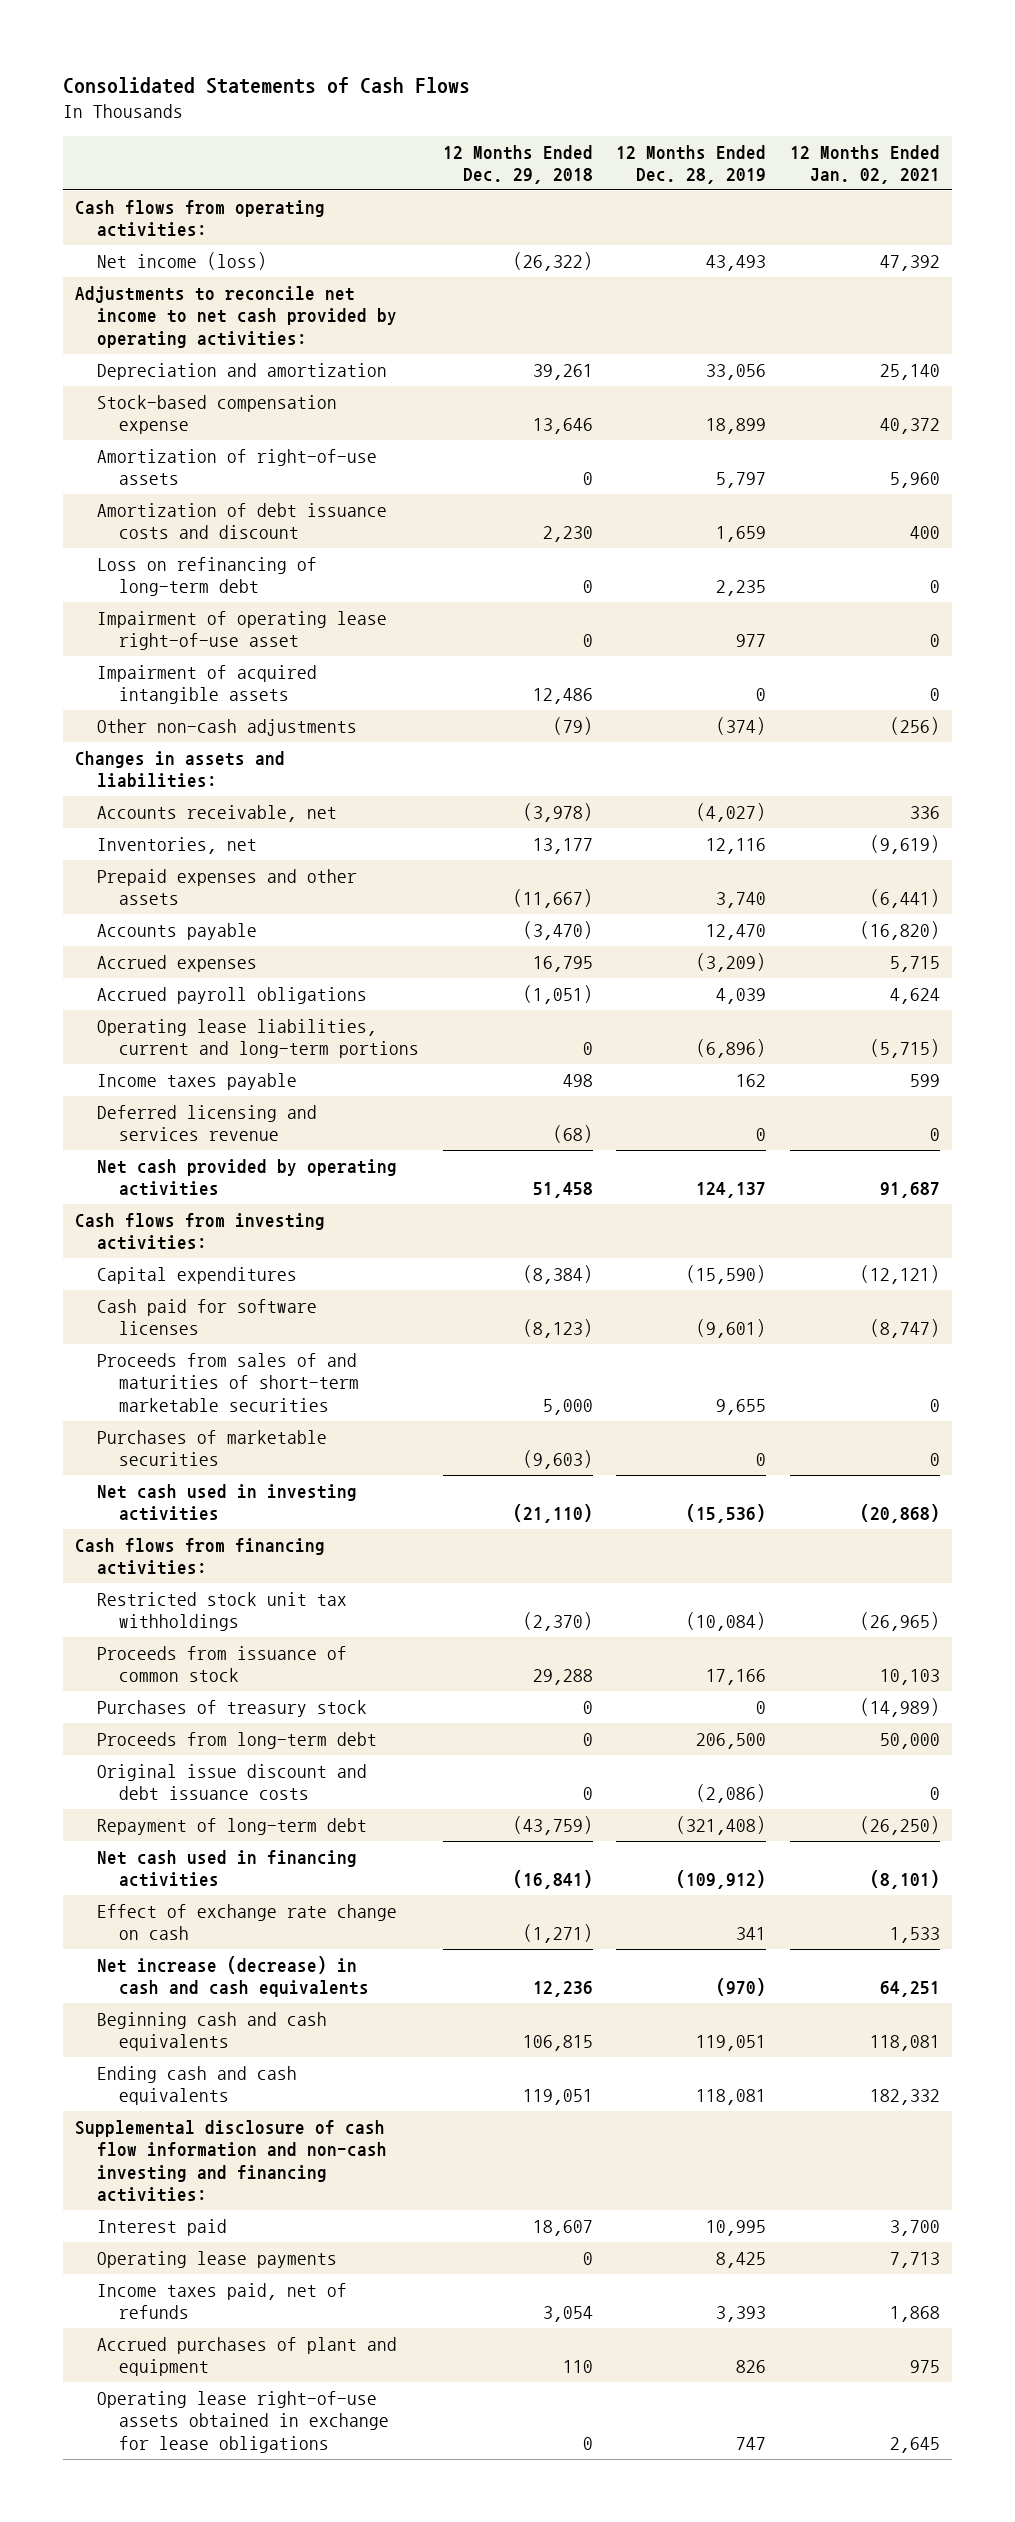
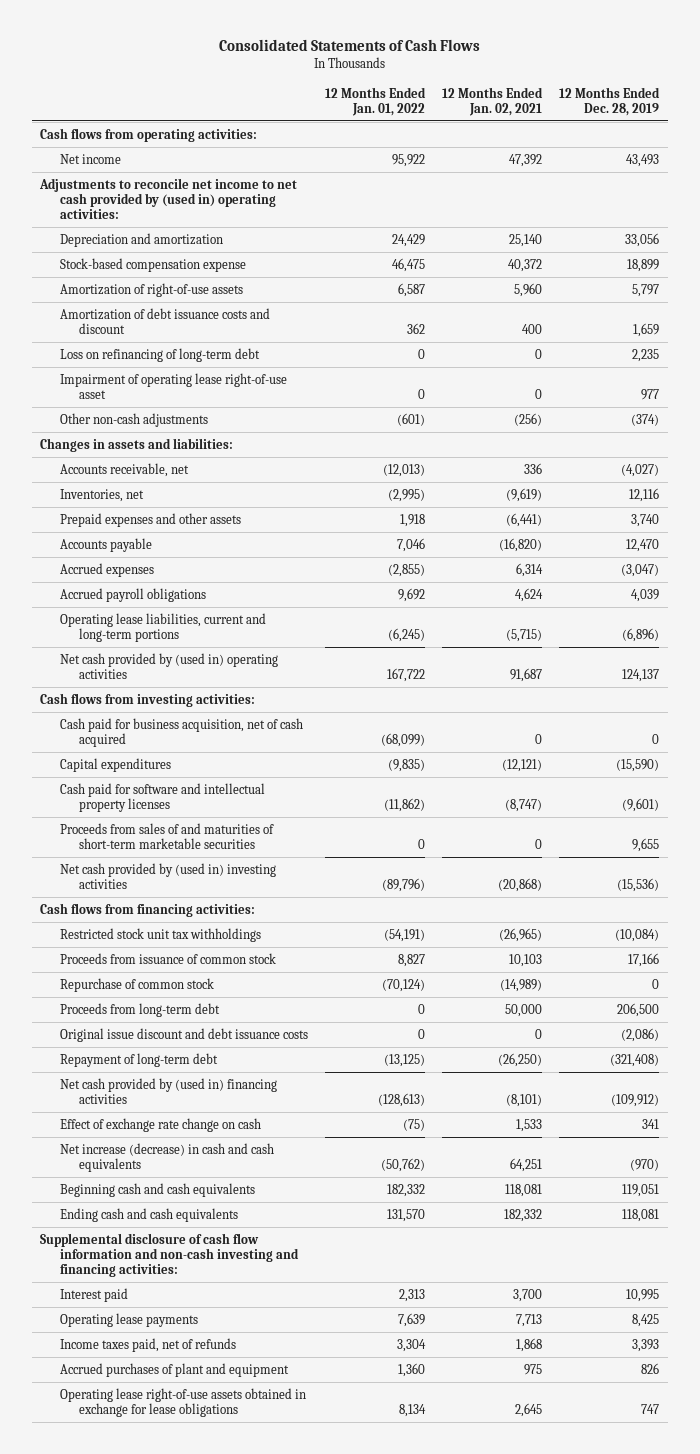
- | 12 Months Ended Dec. 29, 2018 | 12 Months Ended Dec. 28, 2019 | 12 Months Ended Jan. 02, 2021
+ | 12 Months Ended Jan. 01, 2022 | 12 Months Ended Jan. 02, 2021 | 12 Months Ended Dec. 28, 2019
- Net income (loss) | (26,322) | 43,493 | 47,392
- Adjustments to reconcile net income to net cash provided by operating activities:
+ Net income | 95,922 | 47,392 | 43,493
+ Adjustments to reconcile net income to net cash provided by (used in) operating activities:
- Impairment of acquired intangible assets | 12,486 | 0 | 0
- Accrued expenses | 16,795 | (3,209) | 5,715
+ Accrued expenses | (2,855) | 6,314 | (3,047)
- Income taxes payable | 498 | 162 | 599
- Deferred licensing and services revenue | (68) | 0 | 0
- Net cash provided by operating activities | 51,458 | 124,137 | 91,687
+ Net cash provided by (used in) operating activities | 167,722 | 91,687 | 124,137
+ Cash paid for business acquisition, net of cash acquired | (68,099) | 0 | 0
- Cash paid for software licenses | (8,123) | (9,601) | (8,747)
+ Cash paid for software and intellectual property licenses | (11,862) | (8,747) | (9,601)
- Purchases of marketable securities | (9,603) | 0 | 0
- Net cash used in investing activities | (21,110) | (15,536) | (20,868)
+ Net cash provided by (used in) investing activities | (89,796) | (20,868) | (15,536)
- Purchases of treasury stock | 0 | 0 | (14,989)
+ Repurchase of common stock | (70,124) | (14,989) | 0
- Net cash used in financing activities | (16,841) | (109,912) | (8,101)
+ Net cash provided by (used in) financing activities | (128,613) | (8,101) | (109,912)

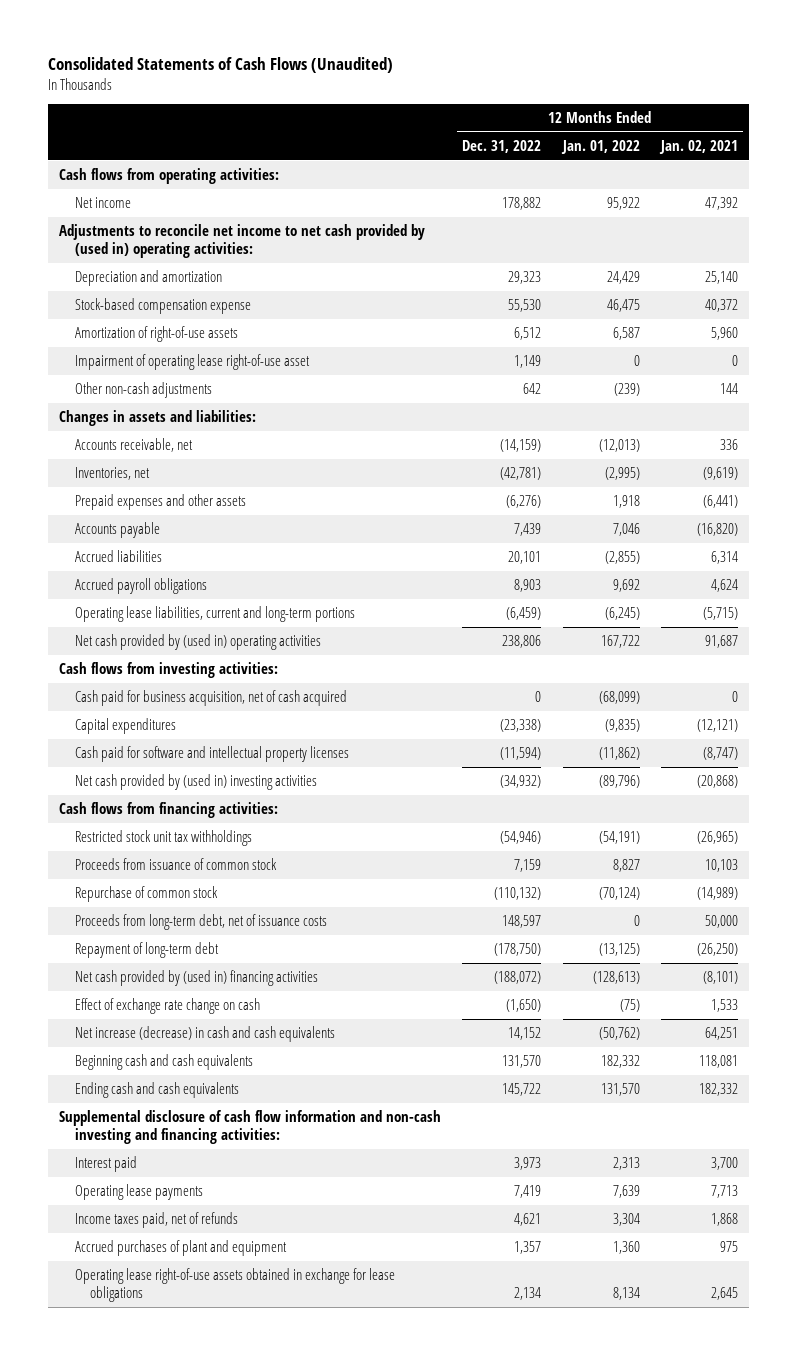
- Consolidated Statements of Cash Flows
+ Consolidated Statements of Cash Flows (Unaudited)
- | 12 Months Ended Jan. 01, 2022 | 12 Months Ended Jan. 02, 2021 | 12 Months Ended Dec. 28, 2019
+ | 12 Months Ended Dec. 31, 2022 | 12 Months Ended Jan. 01, 2022 | 12 Months Ended Jan. 02, 2021
- Amortization of debt issuance costs and discount | 362 | 400 | 1,659
- Loss on refinancing of long-term debt | 0 | 0 | 2,235
- Other non-cash adjustments | (601) | (256) | (374)
+ Other non-cash adjustments | 642 | (239) | 144
- Accrued expenses | (2,855) | 6,314 | (3,047)
+ Accrued liabilities | 20,101 | (2,855) | 6,314
- Proceeds from sales of and maturities of short-term marketable securities | 0 | 0 | 9,655
- Proceeds from long-term debt | 0 | 50,000 | 206,500
- Original issue discount and debt issuance costs | 0 | 0 | (2,086)
+ Proceeds from long-term debt, net of issuance costs | 148,597 | 0 | 50,000

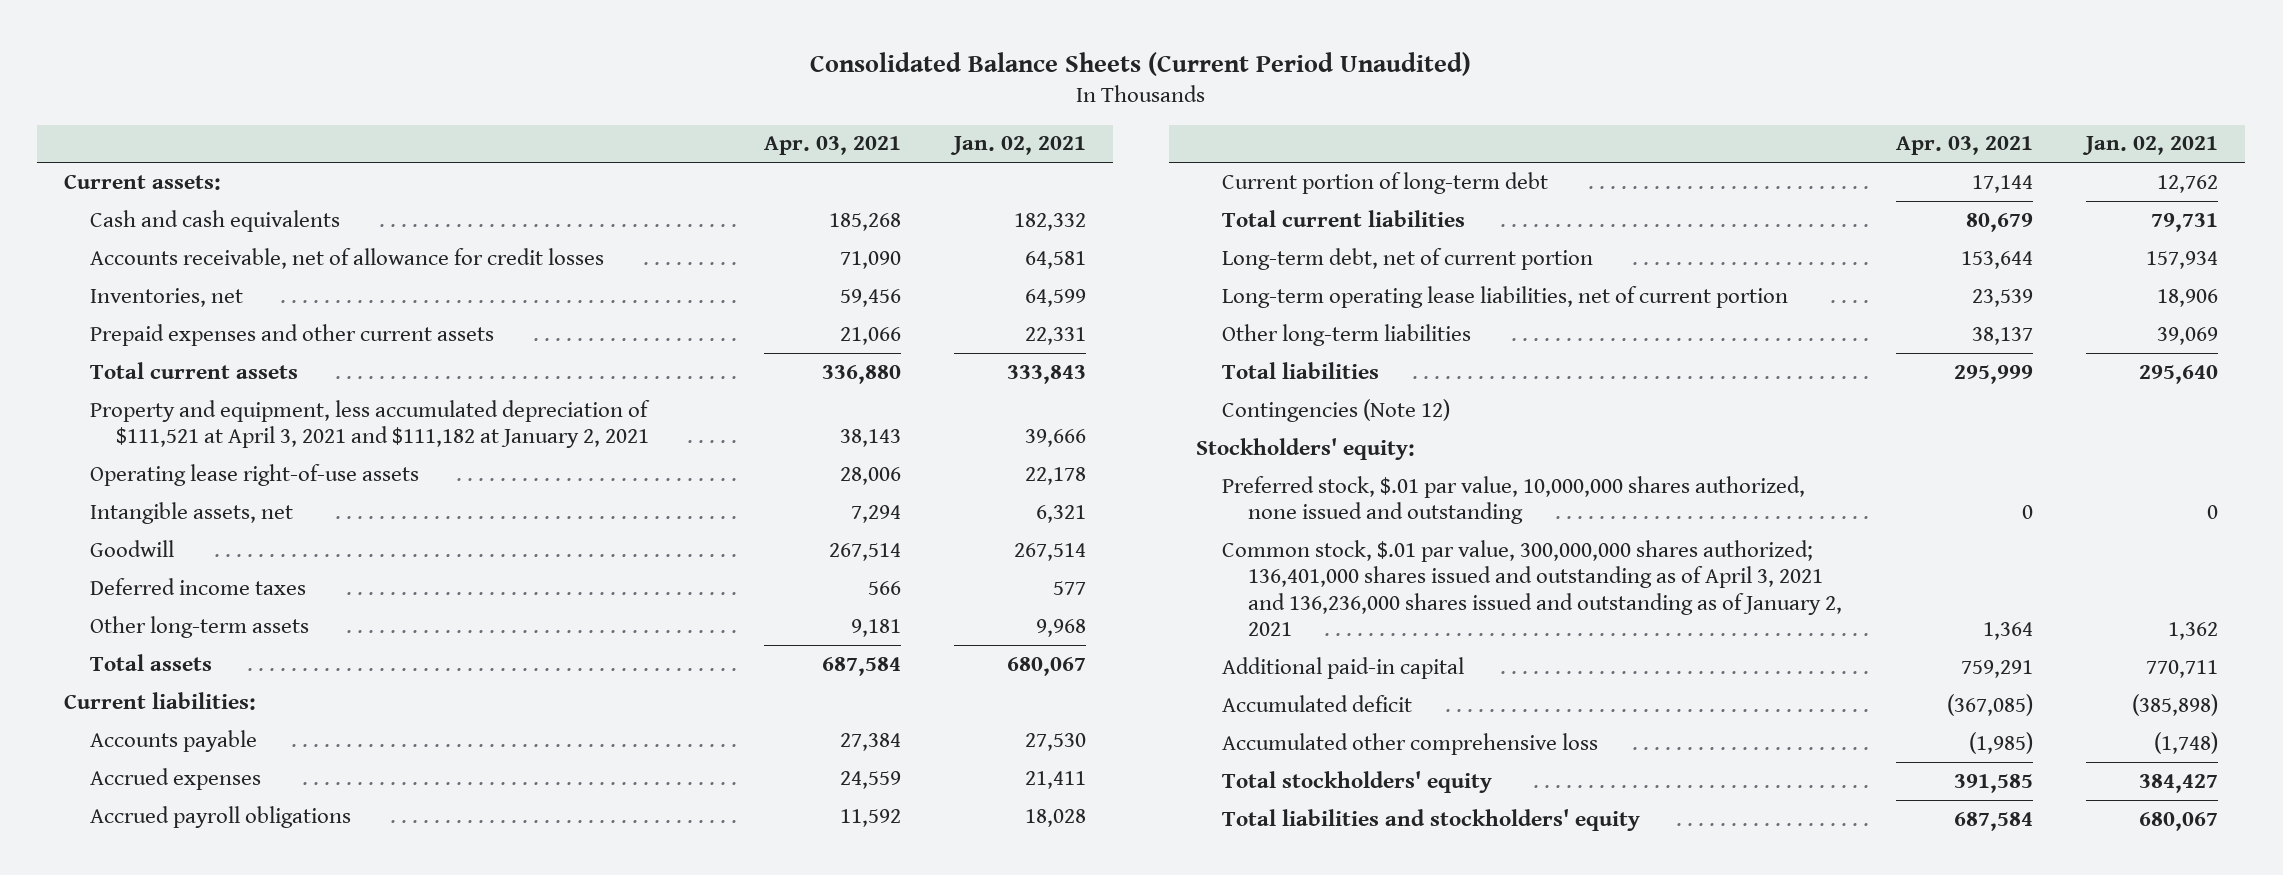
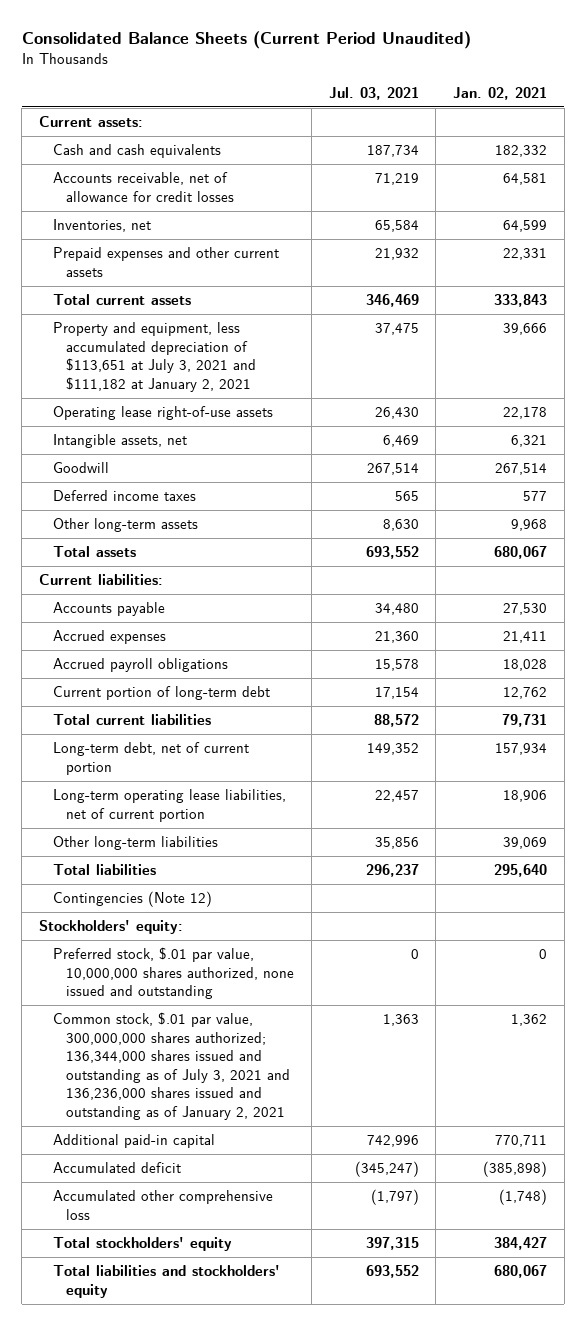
- | Apr. 03, 2021 | Jan. 02, 2021
+ | Jul. 03, 2021 | Jan. 02, 2021
- Property and equipment, less accumulated depreciation of $111,521 at April 3, 2021 and $111,182 at January 2, 2021 | 38,143 | 39,666
+ Property and equipment, less accumulated depreciation of $113,651 at July 3, 2021 and $111,182 at January 2, 2021 | 37,475 | 39,666
- Common stock, $.01 par value, 300,000,000 shares authorized; 136,401,000 shares issued and outstanding as of April 3, 2021 and 136,236,000 shares issued and outstanding as of January 2, 2021 | 1,364 | 1,362
+ Common stock, $.01 par value, 300,000,000 shares authorized; 136,344,000 shares issued and outstanding as of July 3, 2021 and 136,236,000 shares issued and outstanding as of January 2, 2021 | 1,363 | 1,362

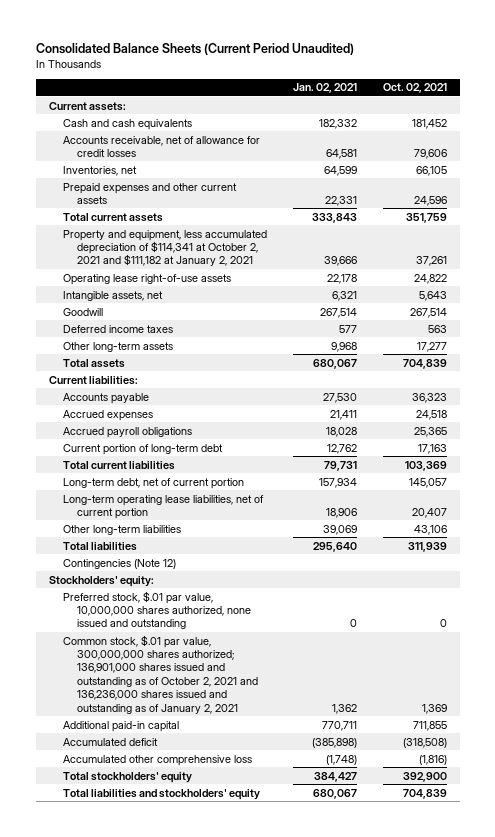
- | Jul. 03, 2021 | Jan. 02, 2021
+ | Jan. 02, 2021 | Oct. 02, 2021
- Property and equipment, less accumulated depreciation of $113,651 at July 3, 2021 and $111,182 at January 2, 2021 | 37,475 | 39,666
+ Property and equipment, less accumulated depreciation of $114,341 at October 2, 2021 and $111,182 at January 2, 2021 | 39,666 | 37,261
- Common stock, $.01 par value, 300,000,000 shares authorized; 136,344,000 shares issued and outstanding as of July 3, 2021 and 136,236,000 shares issued and outstanding as of January 2, 2021 | 1,363 | 1,362
+ Common stock, $.01 par value, 300,000,000 shares authorized; 136,901,000 shares issued and outstanding as of October 2, 2021 and 136,236,000 shares issued and outstanding as of January 2, 2021 | 1,362 | 1,369

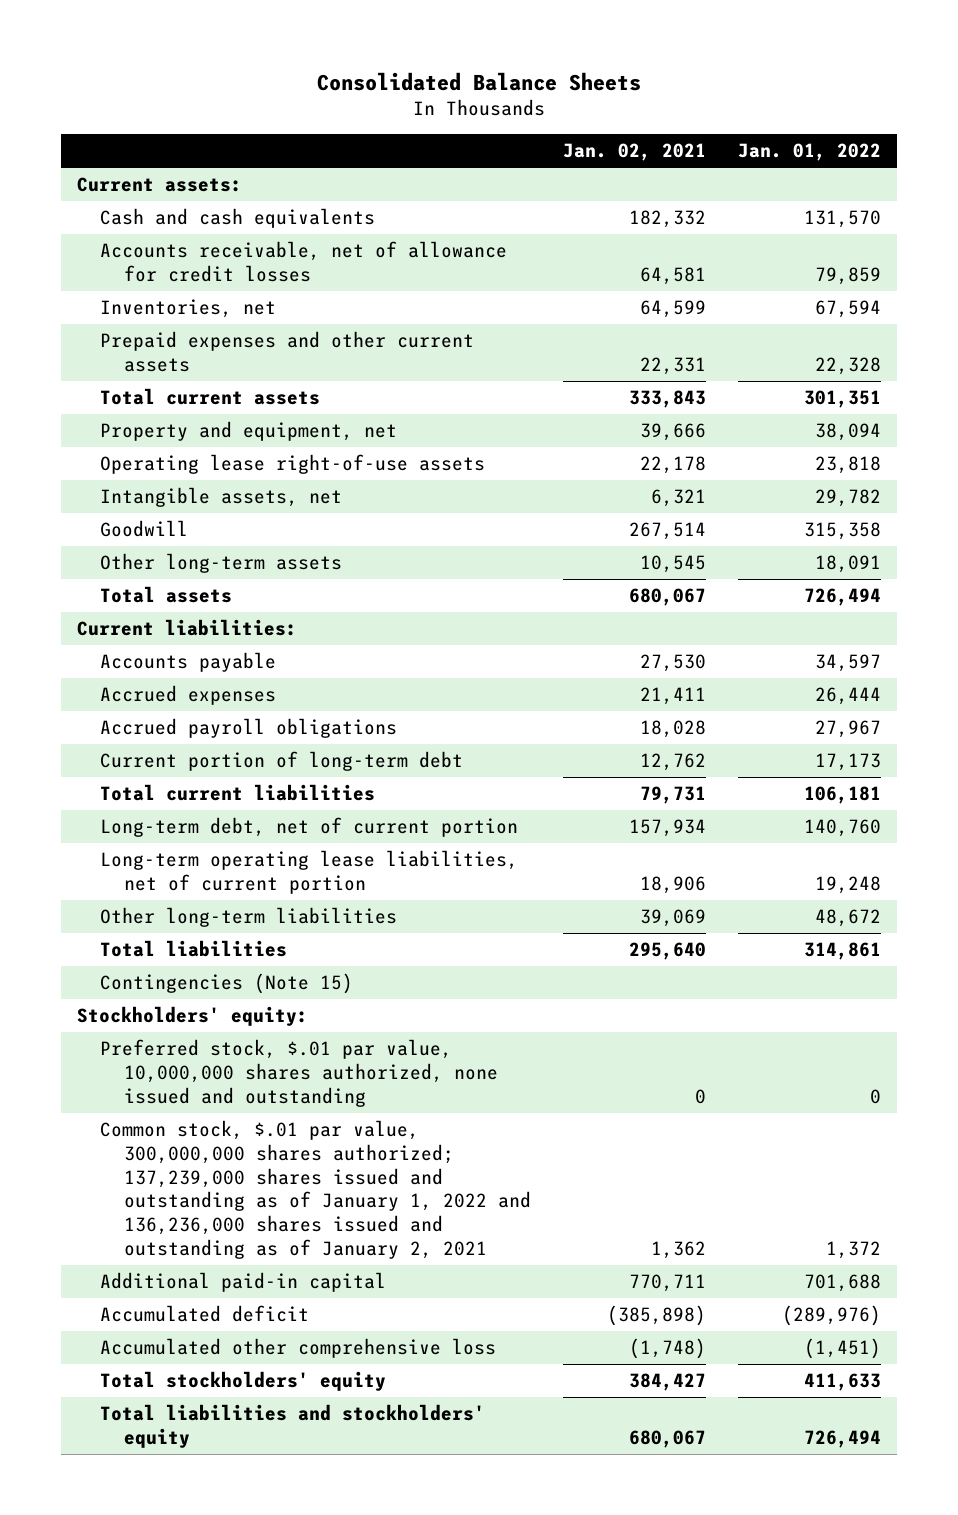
- Consolidated Balance Sheets (Current Period Unaudited)
+ Consolidated Balance Sheets
- | Jan. 02, 2021 | Oct. 02, 2021
+ | Jan. 02, 2021 | Jan. 01, 2022
- Property and equipment, less accumulated depreciation of $114,341 at October 2, 2021 and $111,182 at January 2, 2021 | 39,666 | 37,261
+ Property and equipment, net | 39,666 | 38,094
- Deferred income taxes | 577 | 563
- Other long-term assets | 9,968 | 17,277
+ Other long-term assets | 10,545 | 18,091
- Contingencies (Note 12)
+ Contingencies (Note 15)
- Common stock, $.01 par value, 300,000,000 shares authorized; 136,901,000 shares issued and outstanding as of October 2, 2021 and 136,236,000 shares issued and outstanding as of January 2, 2021 | 1,362 | 1,369
+ Common stock, $.01 par value, 300,000,000 shares authorized; 137,239,000 shares issued and outstanding as of January 1, 2022 and 136,236,000 shares issued and outstanding as of January 2, 2021 | 1,362 | 1,372

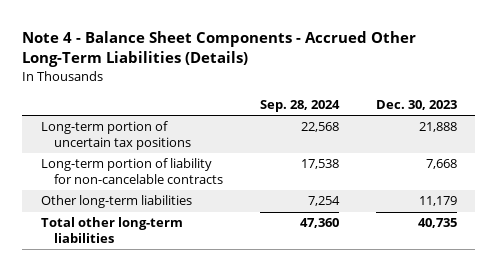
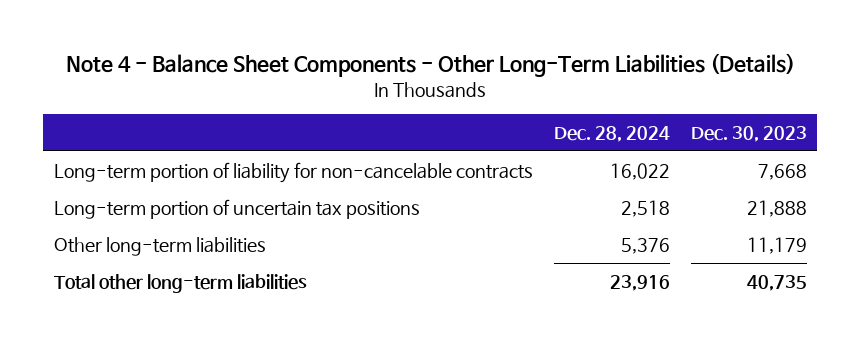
- Note 4 - Balance Sheet Components - Accrued Other Long-Term Liabilities (Details)
+ Note 4 - Balance Sheet Components - Other Long-Term Liabilities (Details)
- | Sep. 28, 2024 | Dec. 30, 2023
+ | Dec. 28, 2024 | Dec. 30, 2023
moved down: Long-term portion of uncertain tax positions | 2,518 | 21,888

